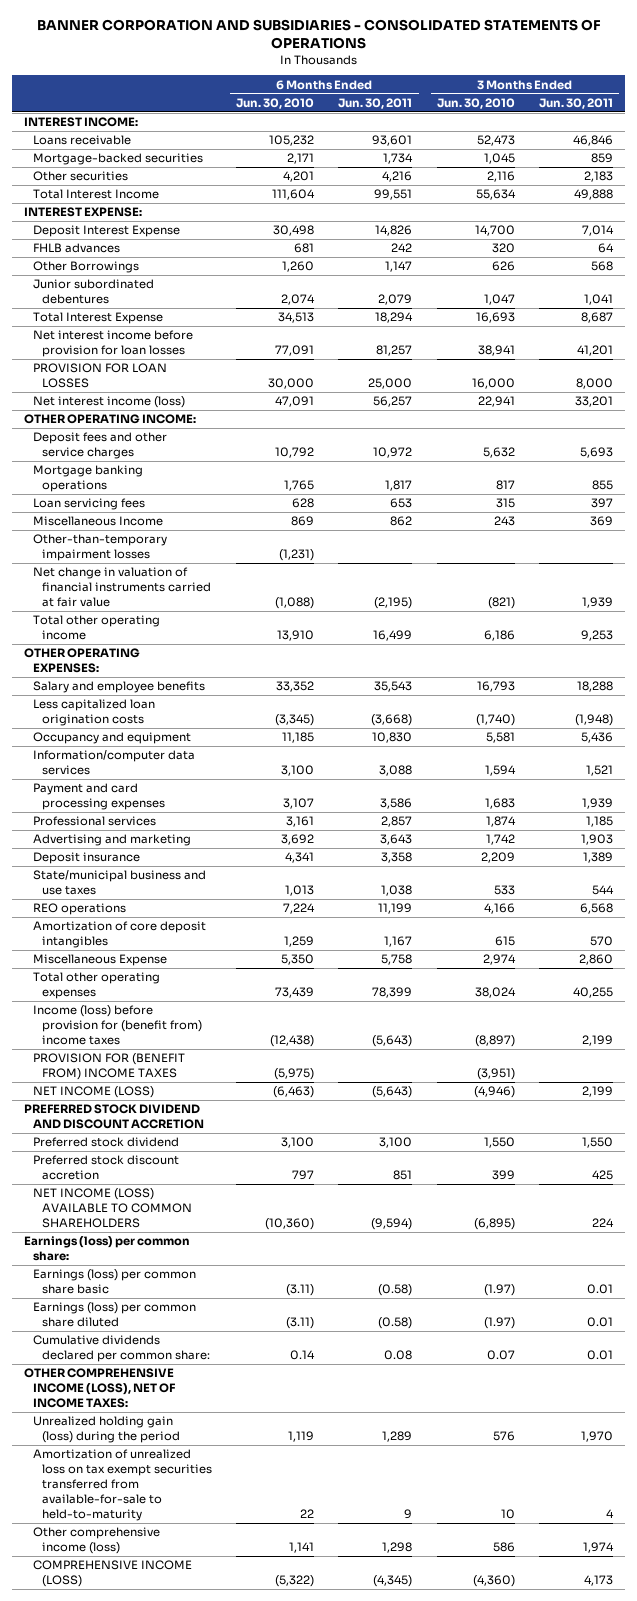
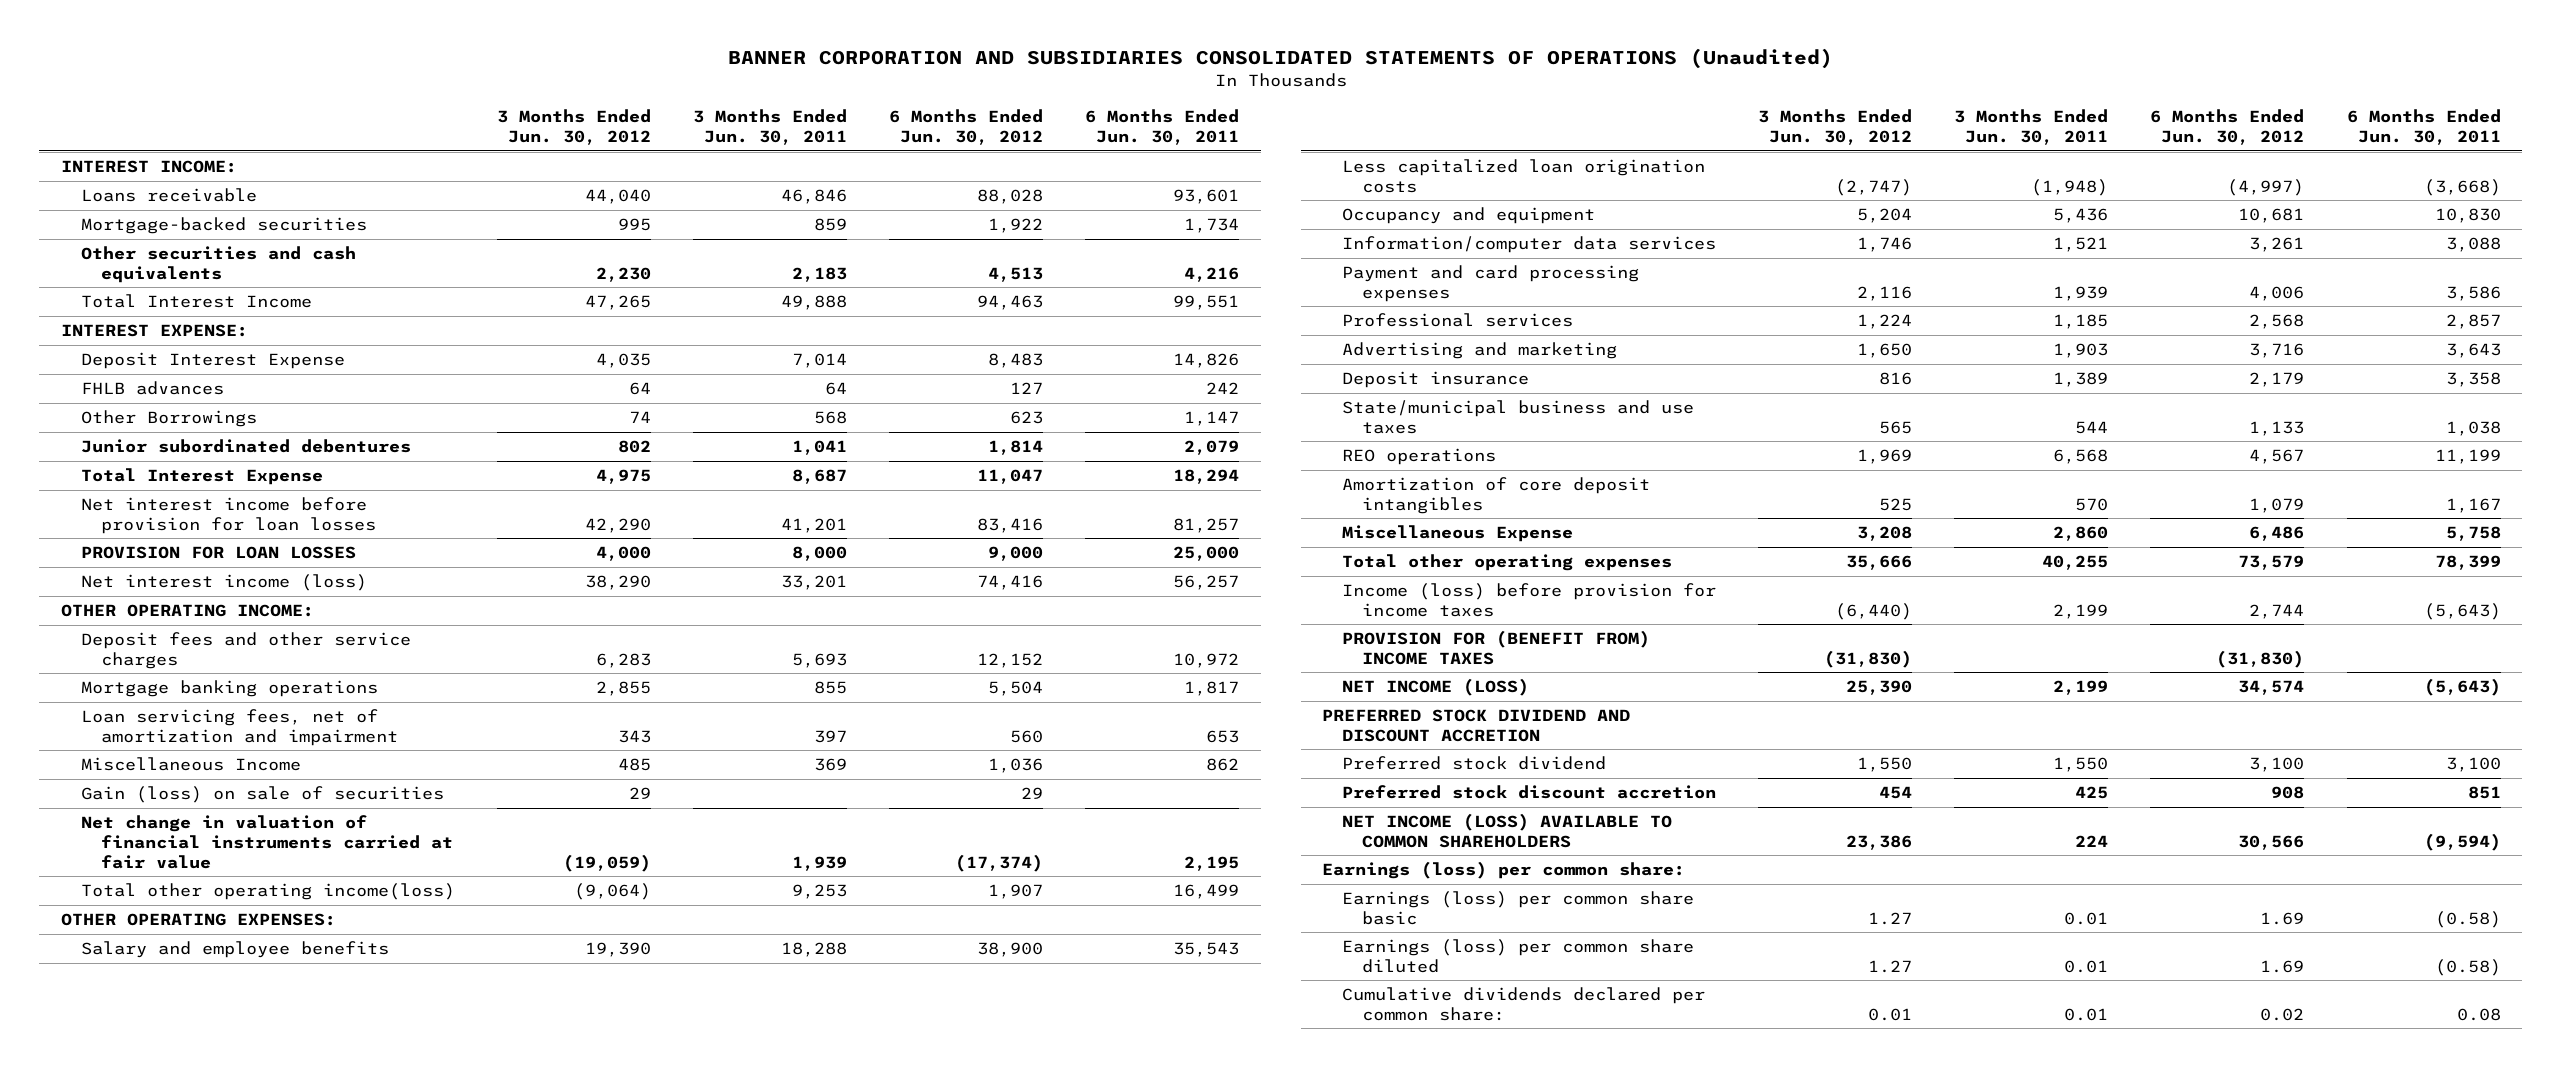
- BANNER CORPORATION AND SUBSIDIARIES - CONSOLIDATED STATEMENTS OF OPERATIONS
+ BANNER CORPORATION AND SUBSIDIARIES CONSOLIDATED STATEMENTS OF OPERATIONS (Unaudited)
- | 6 Months Ended Jun. 30, 2010 | 6 Months Ended Jun. 30, 2011 | 3 Months Ended Jun. 30, 2010 | 3 Months Ended Jun. 30, 2011
+ | 3 Months Ended Jun. 30, 2012 | 3 Months Ended Jun. 30, 2011 | 6 Months Ended Jun. 30, 2012 | 6 Months Ended Jun. 30, 2011
- Other securities | 4,201 | 4,216 | 2,116 | 2,183
+ Other securities and cash equivalents | 2,230 | 2,183 | 4,513 | 4,216
- Loan servicing fees | 628 | 653 | 315 | 397
+ Loan servicing fees, net of amortization and impairment | 343 | 397 | 560 | 653
- Other-than-temporary impairment losses | (1,231) | | |
- Net change in valuation of financial instruments carried at fair value | (1,088) | (2,195) | (821) | 1,939
- Total other operating income | 13,910 | 16,499 | 6,186 | 9,253
+ Gain (loss) on sale of securities | 29 | | 29 |
+ Net change in valuation of financial instruments carried at fair value | (19,059) | 1,939 | (17,374) | 2,195
+ Total other operating income(loss) | (9,064) | 9,253 | 1,907 | 16,499
- Income (loss) before provision for (benefit from) income taxes | (12,438) | (5,643) | (8,897) | 2,199
+ Income (loss) before provision for income taxes | (6,440) | 2,199 | 2,744 | (5,643)
- OTHER COMPREHENSIVE INCOME (LOSS), NET OF INCOME TAXES:
- Unrealized holding gain (loss) during the period | 1,119 | 1,289 | 576 | 1,970
- Amortization of unrealized loss on tax exempt securities transferred from available-for-sale to held-to-maturity | 22 | 9 | 10 | 4
- Other comprehensive income (loss) | 1,141 | 1,298 | 586 | 1,974
- COMPREHENSIVE INCOME (LOSS) | (5,322) | (4,345) | (4,360) | 4,173

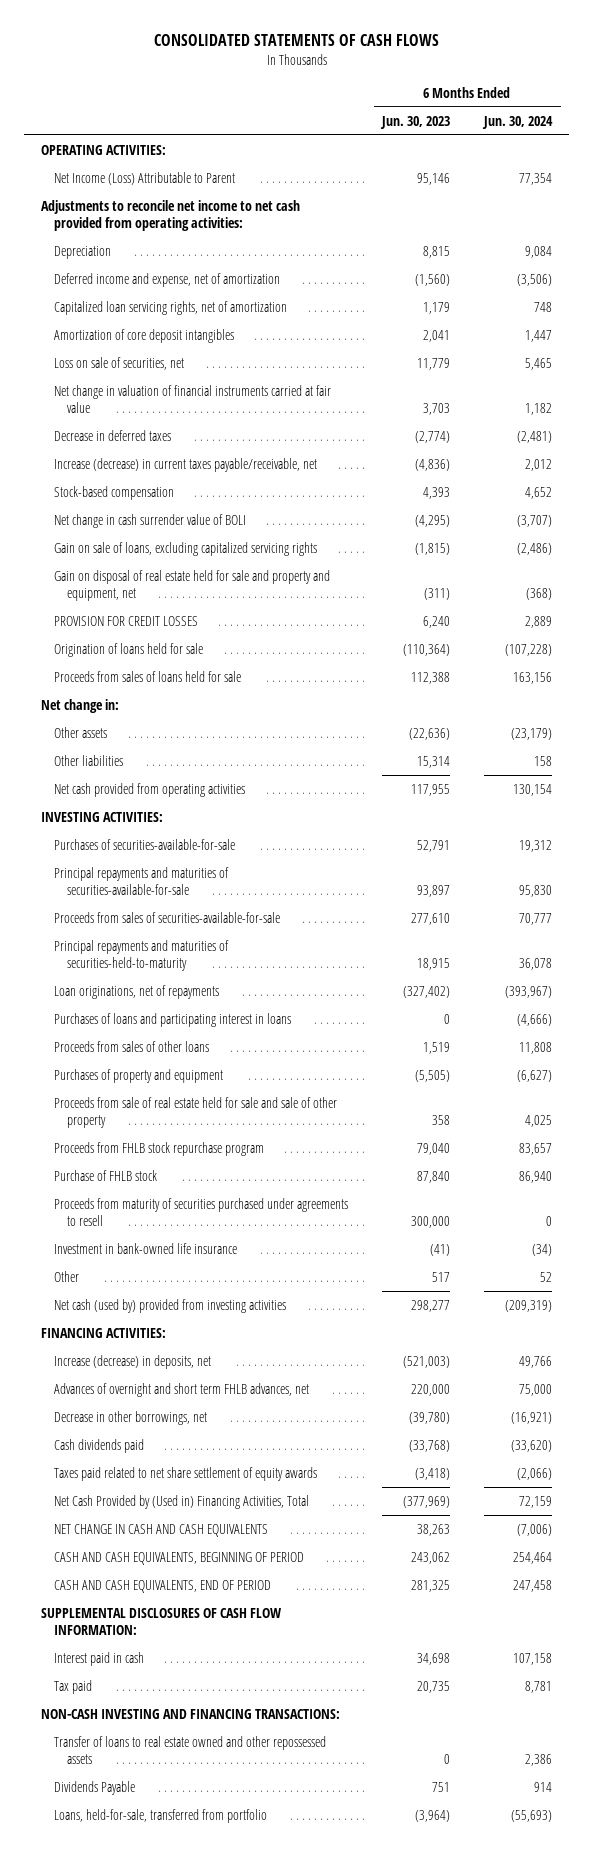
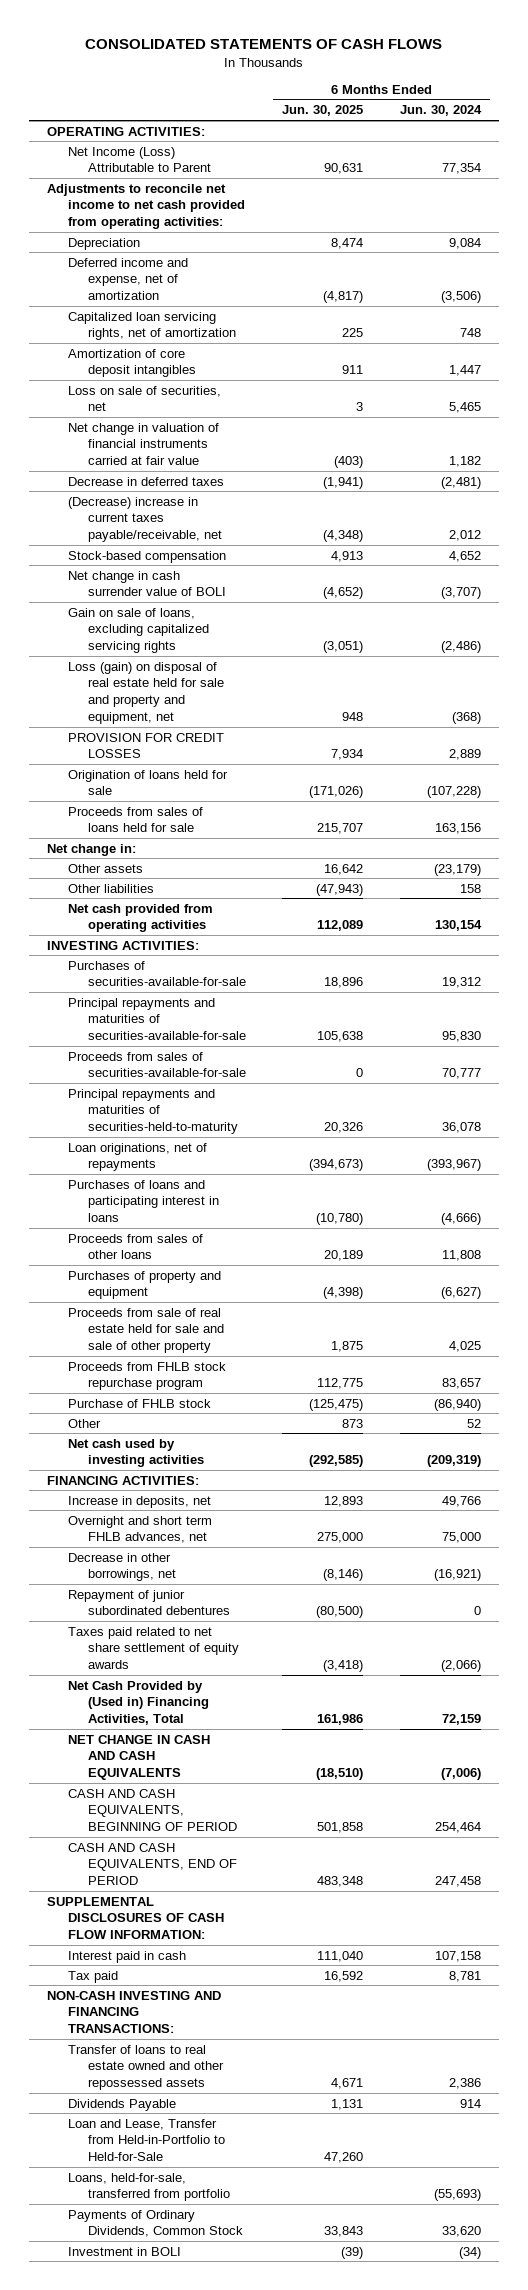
- | 6 Months Ended Jun. 30, 2023 | 6 Months Ended Jun. 30, 2024
+ | 6 Months Ended Jun. 30, 2025 | 6 Months Ended Jun. 30, 2024
- Increase (decrease) in current taxes payable/receivable, net | (4,836) | 2,012
+ (Decrease) increase in current taxes payable/receivable, net | (4,348) | 2,012
- Gain on disposal of real estate held for sale and property and equipment, net | (311) | (368)
+ Loss (gain) on disposal of real estate held for sale and property and equipment, net | 948 | (368)
- Purchase of FHLB stock | 87,840 | 86,940
- Proceeds from maturity of securities purchased under agreements to resell | 300,000 | 0
- Investment in bank-owned life insurance | (41) | (34)
+ Purchase of FHLB stock | (125,475) | (86,940)
- Net cash (used by) provided from investing activities | 298,277 | (209,319)
+ Net cash used by investing activities | (292,585) | (209,319)
- Increase (decrease) in deposits, net | (521,003) | 49,766
- Advances of overnight and short term FHLB advances, net | 220,000 | 75,000
+ Increase in deposits, net | 12,893 | 49,766
+ Overnight and short term FHLB advances, net | 275,000 | 75,000
- Cash dividends paid | (33,768) | (33,620)
+ Repayment of junior subordinated debentures | (80,500) | 0
+ Loan and Lease, Transfer from Held-in-Portfolio to Held-for-Sale | 47,260 |
+ Payments of Ordinary Dividends, Common Stock | 33,843 | 33,620
+ Investment in BOLI | (39) | (34)

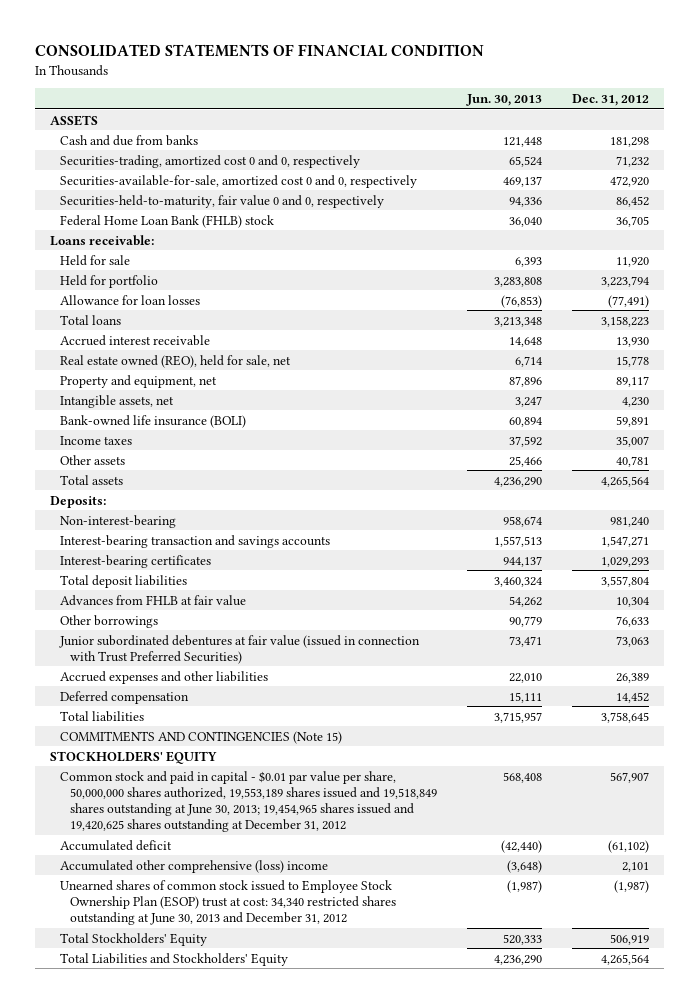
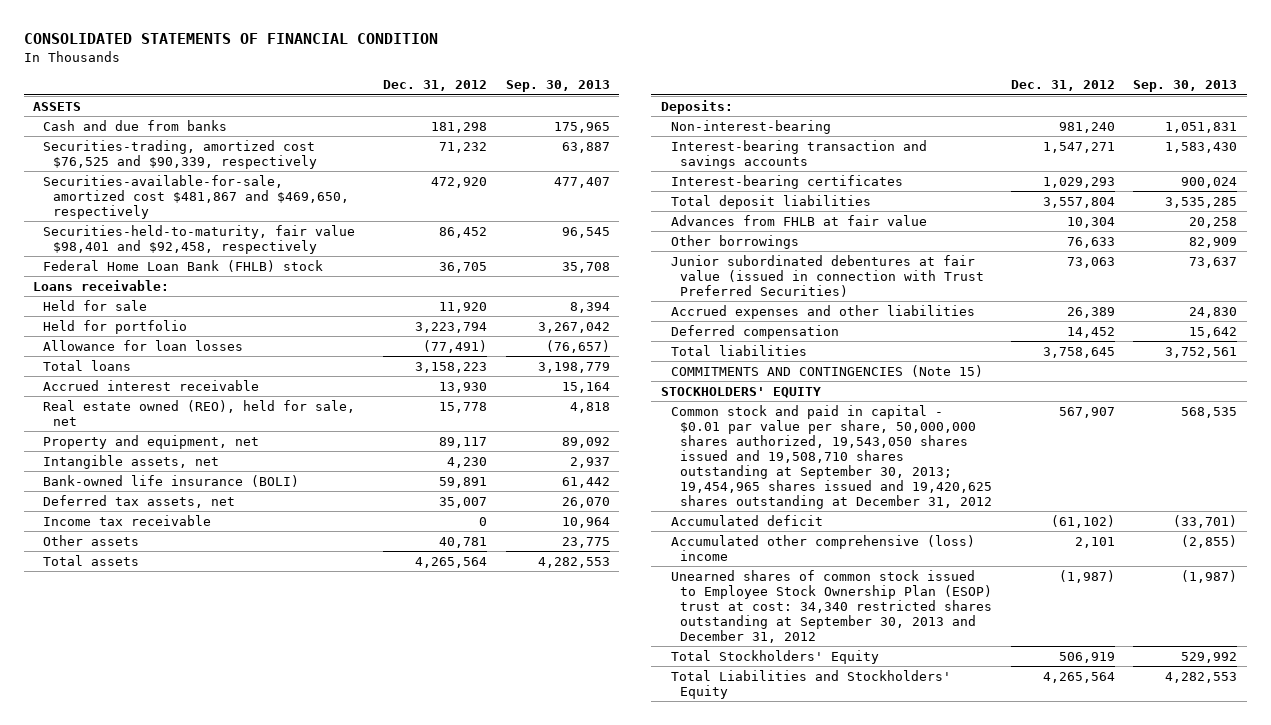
- | Jun. 30, 2013 | Dec. 31, 2012
+ | Dec. 31, 2012 | Sep. 30, 2013
- Securities-trading, amortized cost 0 and 0, respectively | 65,524 | 71,232
- Securities-available-for-sale, amortized cost 0 and 0, respectively | 469,137 | 472,920
- Securities-held-to-maturity, fair value 0 and 0, respectively | 94,336 | 86,452
+ Securities-trading, amortized cost $76,525 and $90,339, respectively | 71,232 | 63,887
+ Securities-available-for-sale, amortized cost $481,867 and $469,650, respectively | 472,920 | 477,407
+ Securities-held-to-maturity, fair value $98,401 and $92,458, respectively | 86,452 | 96,545
- Income taxes | 37,592 | 35,007
+ Deferred tax assets, net | 35,007 | 26,070
+ Income tax receivable | 0 | 10,964
- Common stock and paid in capital - $0.01 par value per share, 50,000,000 shares authorized, 19,553,189 shares issued and 19,518,849 shares outstanding at June 30, 2013; 19,454,965 shares issued and 19,420,625 shares outstanding at December 31, 2012 | 568,408 | 567,907
+ Common stock and paid in capital - $0.01 par value per share, 50,000,000 shares authorized, 19,543,050 shares issued and 19,508,710 shares outstanding at September 30, 2013; 19,454,965 shares issued and 19,420,625 shares outstanding at December 31, 2012 | 567,907 | 568,535
- Unearned shares of common stock issued to Employee Stock Ownership Plan (ESOP) trust at cost: 34,340 restricted shares outstanding at June 30, 2013 and December 31, 2012 | (1,987) | (1,987)
+ Unearned shares of common stock issued to Employee Stock Ownership Plan (ESOP) trust at cost: 34,340 restricted shares outstanding at September 30, 2013 and December 31, 2012 | (1,987) | (1,987)

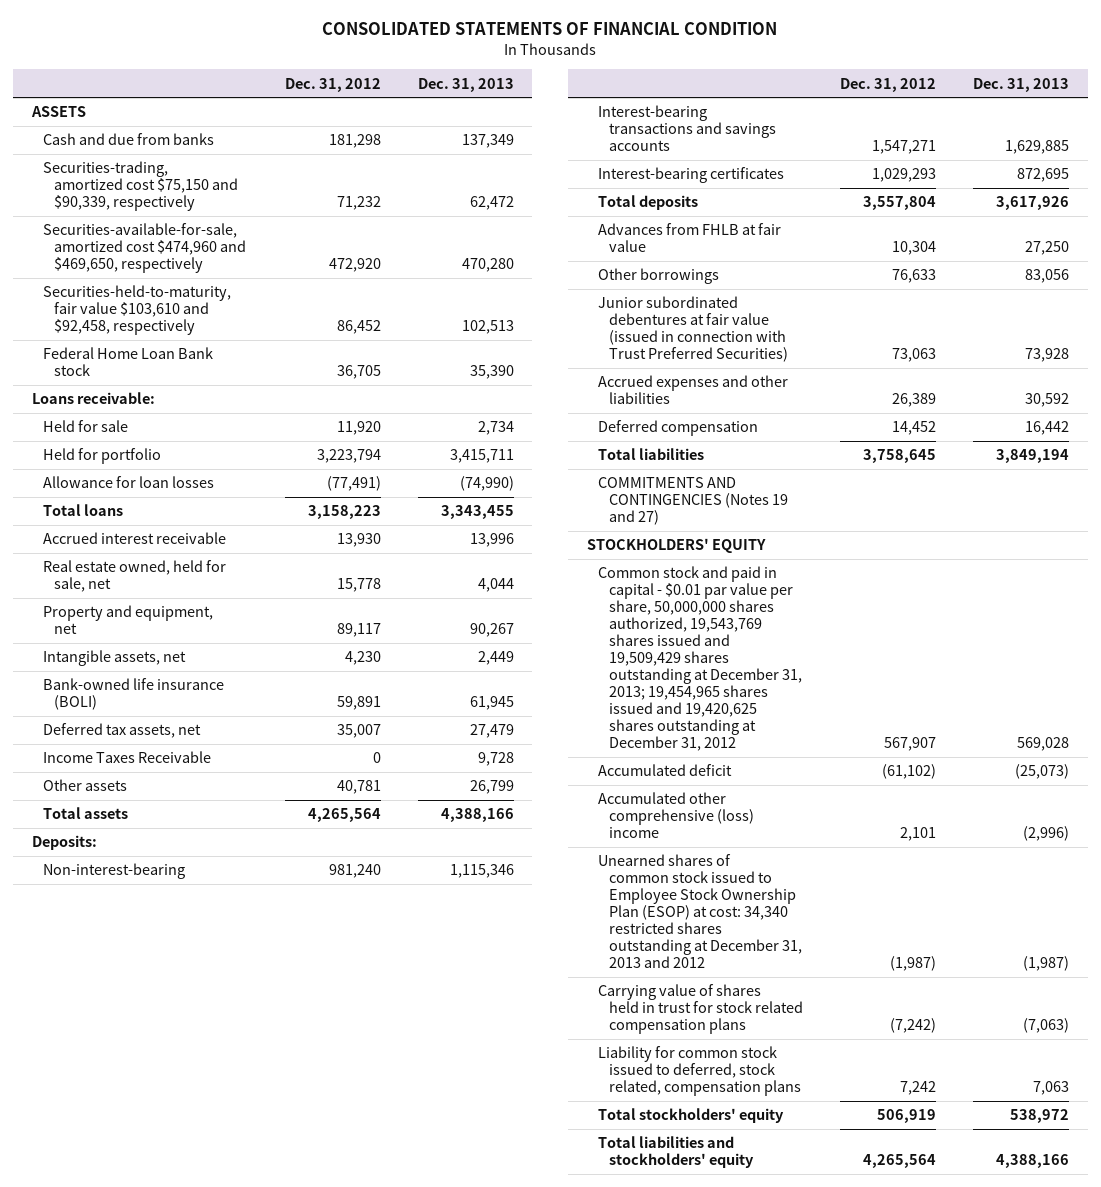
- | Dec. 31, 2012 | Sep. 30, 2013
+ | Dec. 31, 2012 | Dec. 31, 2013
- Securities-trading, amortized cost $76,525 and $90,339, respectively | 71,232 | 63,887
- Securities-available-for-sale, amortized cost $481,867 and $469,650, respectively | 472,920 | 477,407
- Securities-held-to-maturity, fair value $98,401 and $92,458, respectively | 86,452 | 96,545
- Federal Home Loan Bank (FHLB) stock | 36,705 | 35,708
+ Securities-trading, amortized cost $75,150 and $90,339, respectively | 71,232 | 62,472
+ Securities-available-for-sale, amortized cost $474,960 and $469,650, respectively | 472,920 | 470,280
+ Securities-held-to-maturity, fair value $103,610 and $92,458, respectively | 86,452 | 102,513
+ Federal Home Loan Bank stock | 36,705 | 35,390
- Real estate owned (REO), held for sale, net | 15,778 | 4,818
+ Real estate owned, held for sale, net | 15,778 | 4,044
- Income tax receivable | 0 | 10,964
+ Income Taxes Receivable | 0 | 9,728
- Interest-bearing transaction and savings accounts | 1,547,271 | 1,583,430
+ Interest-bearing transactions and savings accounts | 1,547,271 | 1,629,885
- Total deposit liabilities | 3,557,804 | 3,535,285
+ Total deposits | 3,557,804 | 3,617,926
- COMMITMENTS AND CONTINGENCIES (Note 15)
+ COMMITMENTS AND CONTINGENCIES (Notes 19 and 27)
- Common stock and paid in capital - $0.01 par value per share, 50,000,000 shares authorized, 19,543,050 shares issued and 19,508,710 shares outstanding at September 30, 2013; 19,454,965 shares issued and 19,420,625 shares outstanding at December 31, 2012 | 567,907 | 568,535
+ Common stock and paid in capital - $0.01 par value per share, 50,000,000 shares authorized, 19,543,769 shares issued and 19,509,429 shares outstanding at December 31, 2013; 19,454,965 shares issued and 19,420,625 shares outstanding at December 31, 2012 | 567,907 | 569,028
- Unearned shares of common stock issued to Employee Stock Ownership Plan (ESOP) trust at cost: 34,340 restricted shares outstanding at September 30, 2013 and December 31, 2012 | (1,987) | (1,987)
- Total Stockholders' Equity | 506,919 | 529,992
- Total Liabilities and Stockholders' Equity | 4,265,564 | 4,282,553
+ Unearned shares of common stock issued to Employee Stock Ownership Plan (ESOP) at cost: 34,340 restricted shares outstanding at December 31, 2013 and 2012 | (1,987) | (1,987)
+ Carrying value of shares held in trust for stock related compensation plans | (7,242) | (7,063)
+ Liability for common stock issued to deferred, stock related, compensation plans | 7,242 | 7,063
+ Total stockholders' equity | 506,919 | 538,972
+ Total liabilities and stockholders' equity | 4,265,564 | 4,388,166

